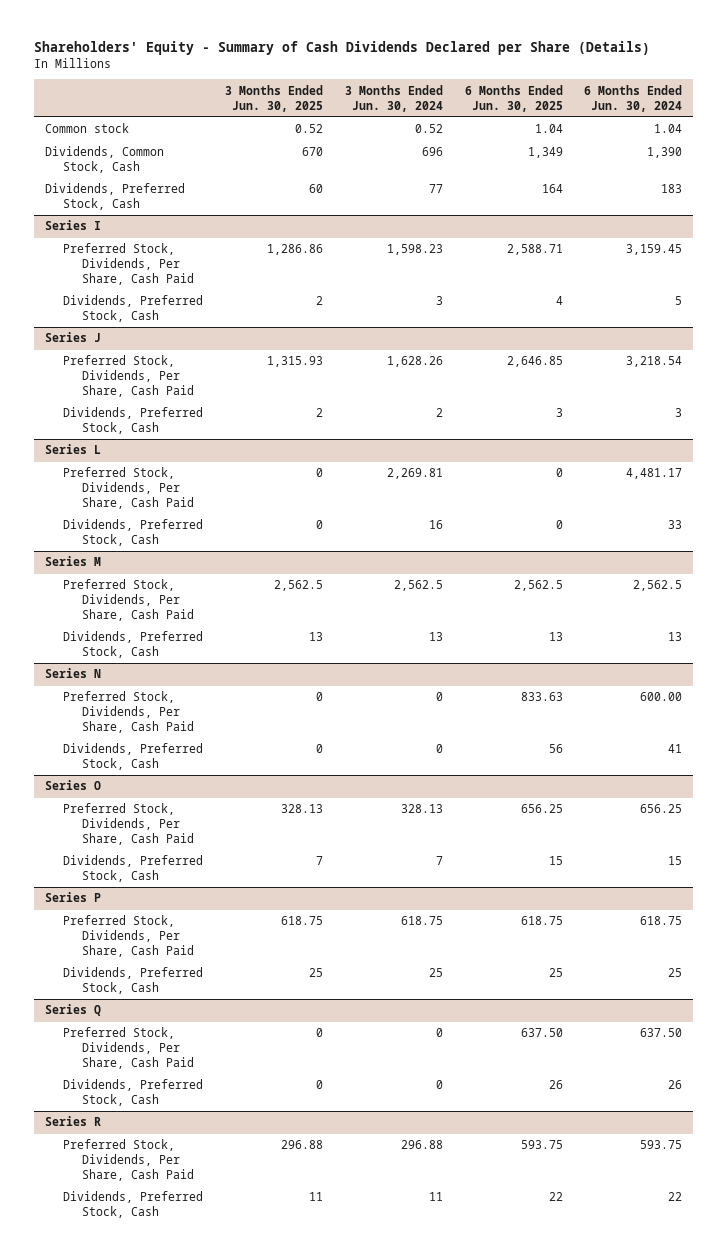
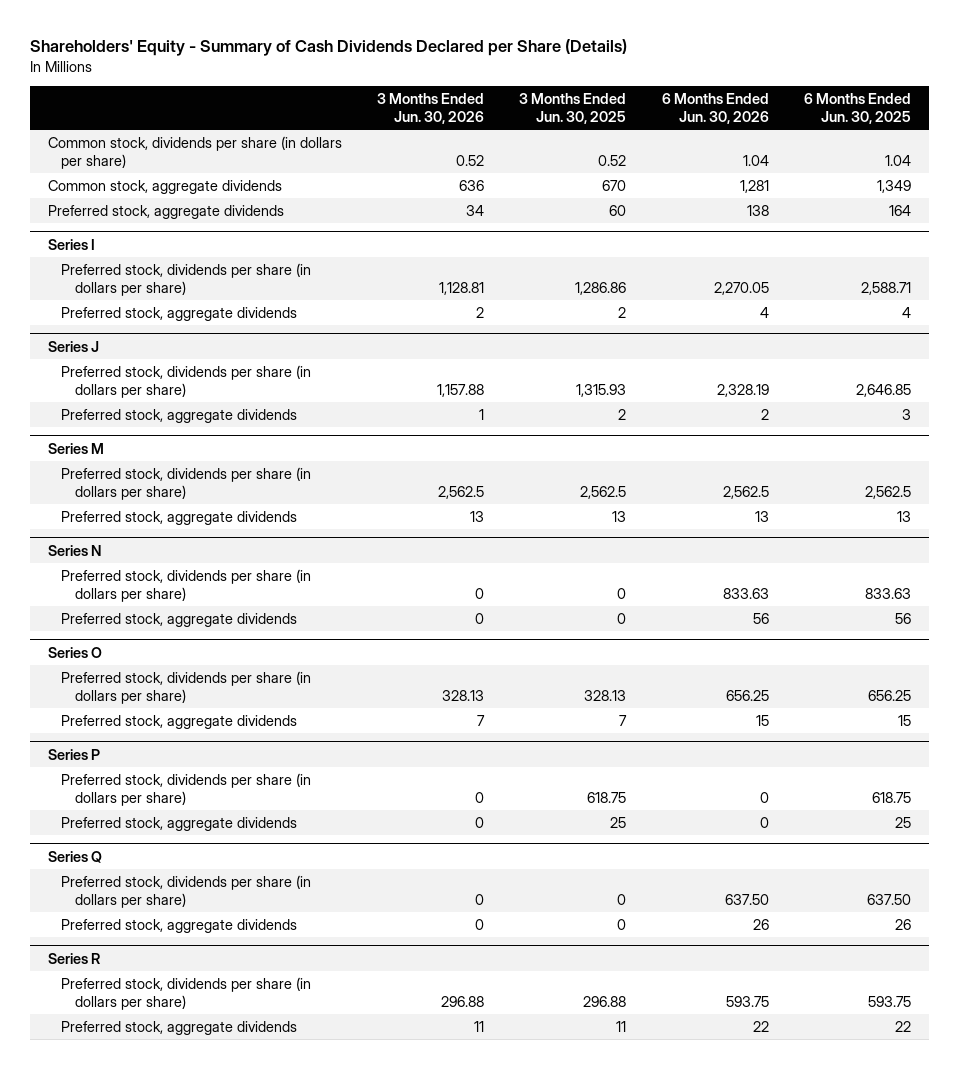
- | 3 Months Ended Jun. 30, 2025 | 3 Months Ended Jun. 30, 2024 | 6 Months Ended Jun. 30, 2025 | 6 Months Ended Jun. 30, 2024
+ | 3 Months Ended Jun. 30, 2026 | 3 Months Ended Jun. 30, 2025 | 6 Months Ended Jun. 30, 2026 | 6 Months Ended Jun. 30, 2025
- Common stock | 0.52 | 0.52 | 1.04 | 1.04
- Dividends, Common Stock, Cash | 670 | 696 | 1,349 | 1,390
- Dividends, Preferred Stock, Cash | 60 | 77 | 164 | 183
+ Common stock, dividends per share (in dollars per share) | 0.52 | 0.52 | 1.04 | 1.04
+ Common stock, aggregate dividends | 636 | 670 | 1,281 | 1,349
+ Preferred stock, aggregate dividends | 34 | 60 | 138 | 164
@ Series I
- Preferred Stock, Dividends, Per Share, Cash Paid | 1,286.86 | 1,598.23 | 2,588.71 | 3,159.45
- Dividends, Preferred Stock, Cash | 2 | 3 | 4 | 5
+ Preferred stock, dividends per share (in dollars per share) | 1,128.81 | 1,286.86 | 2,270.05 | 2,588.71
+ Preferred stock, aggregate dividends | 2 | 2 | 4 | 4
@ Series J
- Preferred Stock, Dividends, Per Share, Cash Paid | 1,315.93 | 1,628.26 | 2,646.85 | 3,218.54
- Dividends, Preferred Stock, Cash | 2 | 2 | 3 | 3
- Series L
- Preferred Stock, Dividends, Per Share, Cash Paid | 0 | 2,269.81 | 0 | 4,481.17
- Dividends, Preferred Stock, Cash | 0 | 16 | 0 | 33
@ Series J
+ Preferred stock, dividends per share (in dollars per share) | 1,157.88 | 1,315.93 | 2,328.19 | 2,646.85
+ Preferred stock, aggregate dividends | 1 | 2 | 2 | 3
@ Series M
- Preferred Stock, Dividends, Per Share, Cash Paid | 2,562.5 | 2,562.5 | 2,562.5 | 2,562.5
- Dividends, Preferred Stock, Cash | 13 | 13 | 13 | 13
+ Preferred stock, dividends per share (in dollars per share) | 2,562.5 | 2,562.5 | 2,562.5 | 2,562.5
+ Preferred stock, aggregate dividends | 13 | 13 | 13 | 13
@ Series N
- Preferred Stock, Dividends, Per Share, Cash Paid | 0 | 0 | 833.63 | 600.00
- Dividends, Preferred Stock, Cash | 0 | 0 | 56 | 41
+ Preferred stock, dividends per share (in dollars per share) | 0 | 0 | 833.63 | 833.63
+ Preferred stock, aggregate dividends | 0 | 0 | 56 | 56
@ Series O
- Preferred Stock, Dividends, Per Share, Cash Paid | 328.13 | 328.13 | 656.25 | 656.25
- Dividends, Preferred Stock, Cash | 7 | 7 | 15 | 15
+ Preferred stock, dividends per share (in dollars per share) | 328.13 | 328.13 | 656.25 | 656.25
+ Preferred stock, aggregate dividends | 7 | 7 | 15 | 15
@ Series P
- Preferred Stock, Dividends, Per Share, Cash Paid | 618.75 | 618.75 | 618.75 | 618.75
- Dividends, Preferred Stock, Cash | 25 | 25 | 25 | 25
+ Preferred stock, dividends per share (in dollars per share) | 0 | 618.75 | 0 | 618.75
+ Preferred stock, aggregate dividends | 0 | 25 | 0 | 25
@ Series Q
- Preferred Stock, Dividends, Per Share, Cash Paid | 0 | 0 | 637.50 | 637.50
- Dividends, Preferred Stock, Cash | 0 | 0 | 26 | 26
+ Preferred stock, dividends per share (in dollars per share) | 0 | 0 | 637.50 | 637.50
+ Preferred stock, aggregate dividends | 0 | 0 | 26 | 26
@ Series R
- Preferred Stock, Dividends, Per Share, Cash Paid | 296.88 | 296.88 | 593.75 | 593.75
- Dividends, Preferred Stock, Cash | 11 | 11 | 22 | 22
+ Preferred stock, dividends per share (in dollars per share) | 296.88 | 296.88 | 593.75 | 593.75
+ Preferred stock, aggregate dividends | 11 | 11 | 22 | 22

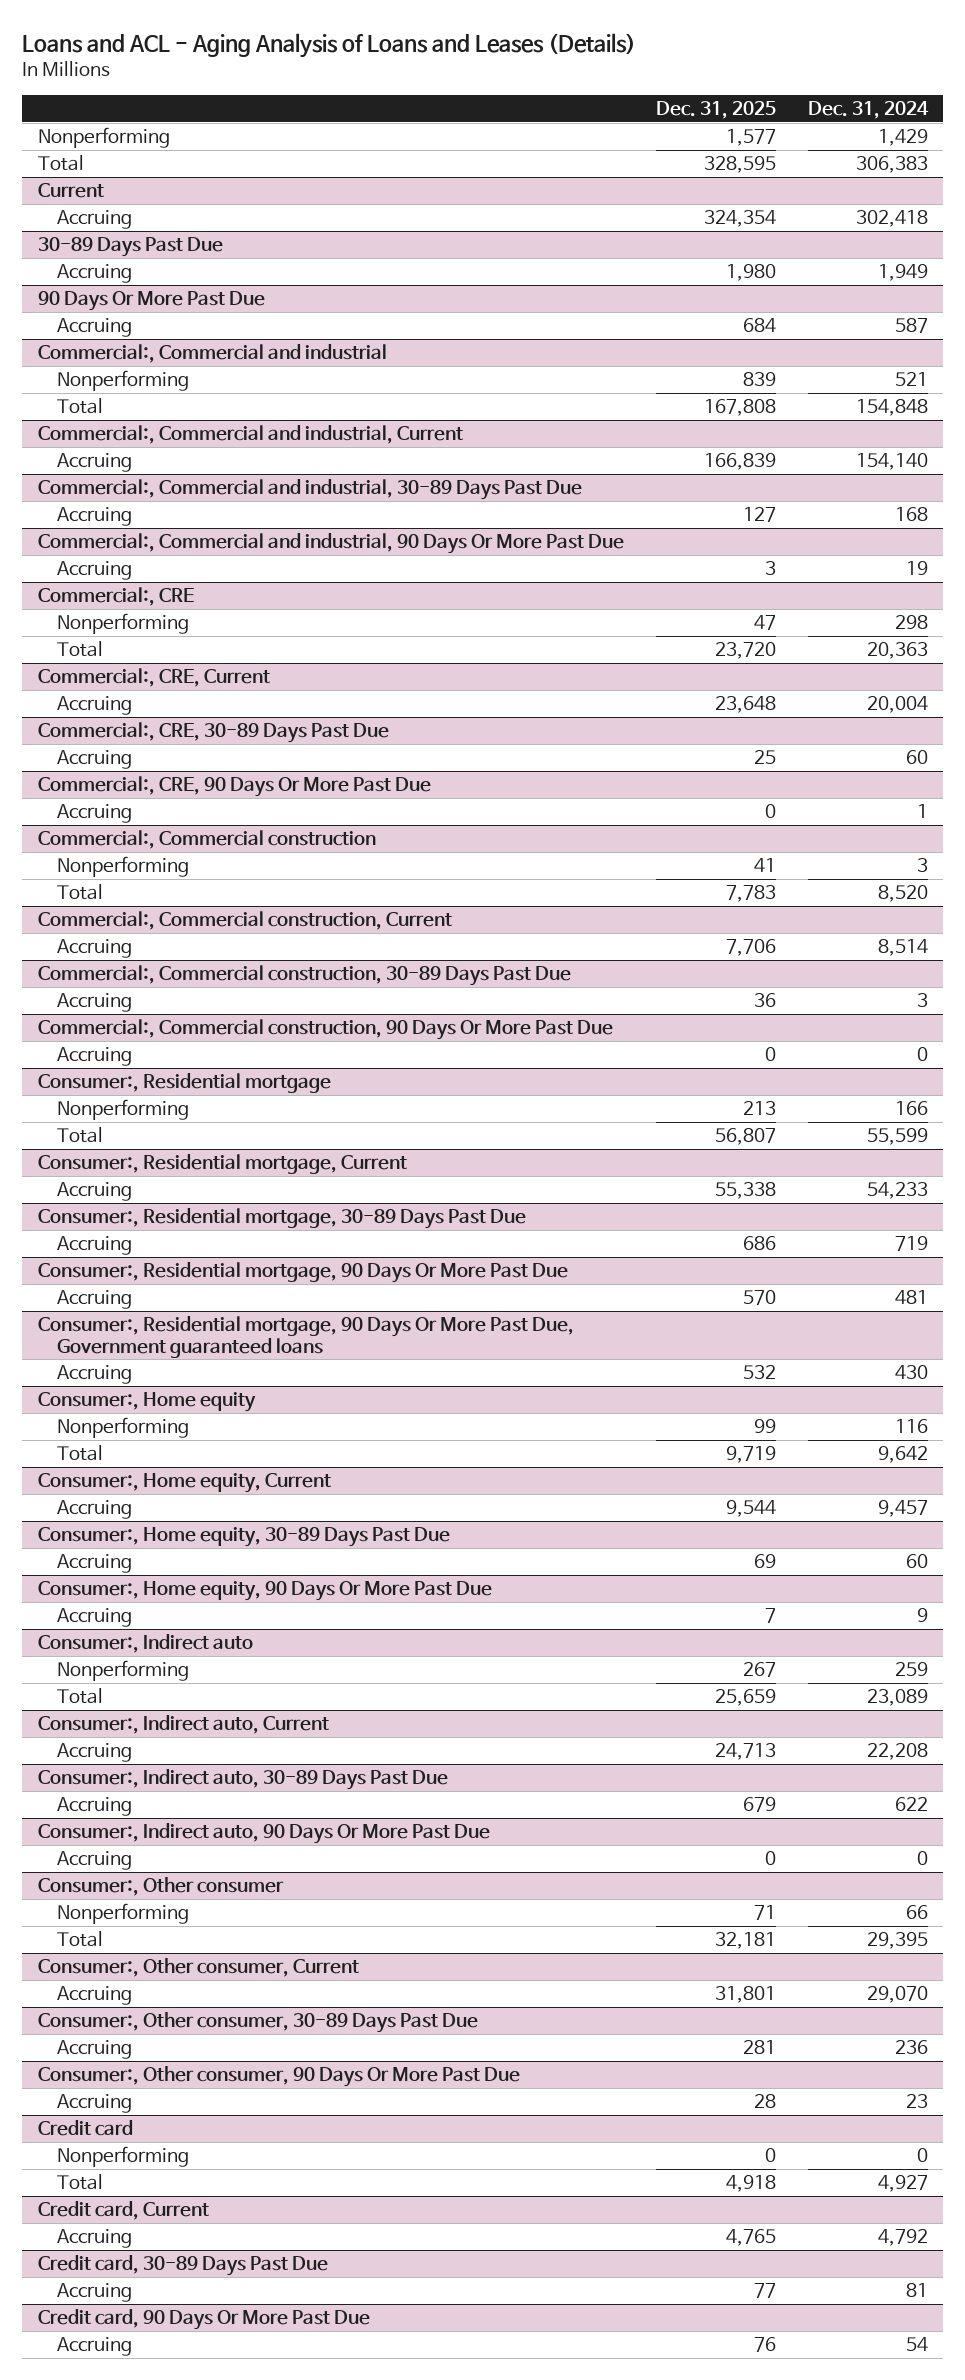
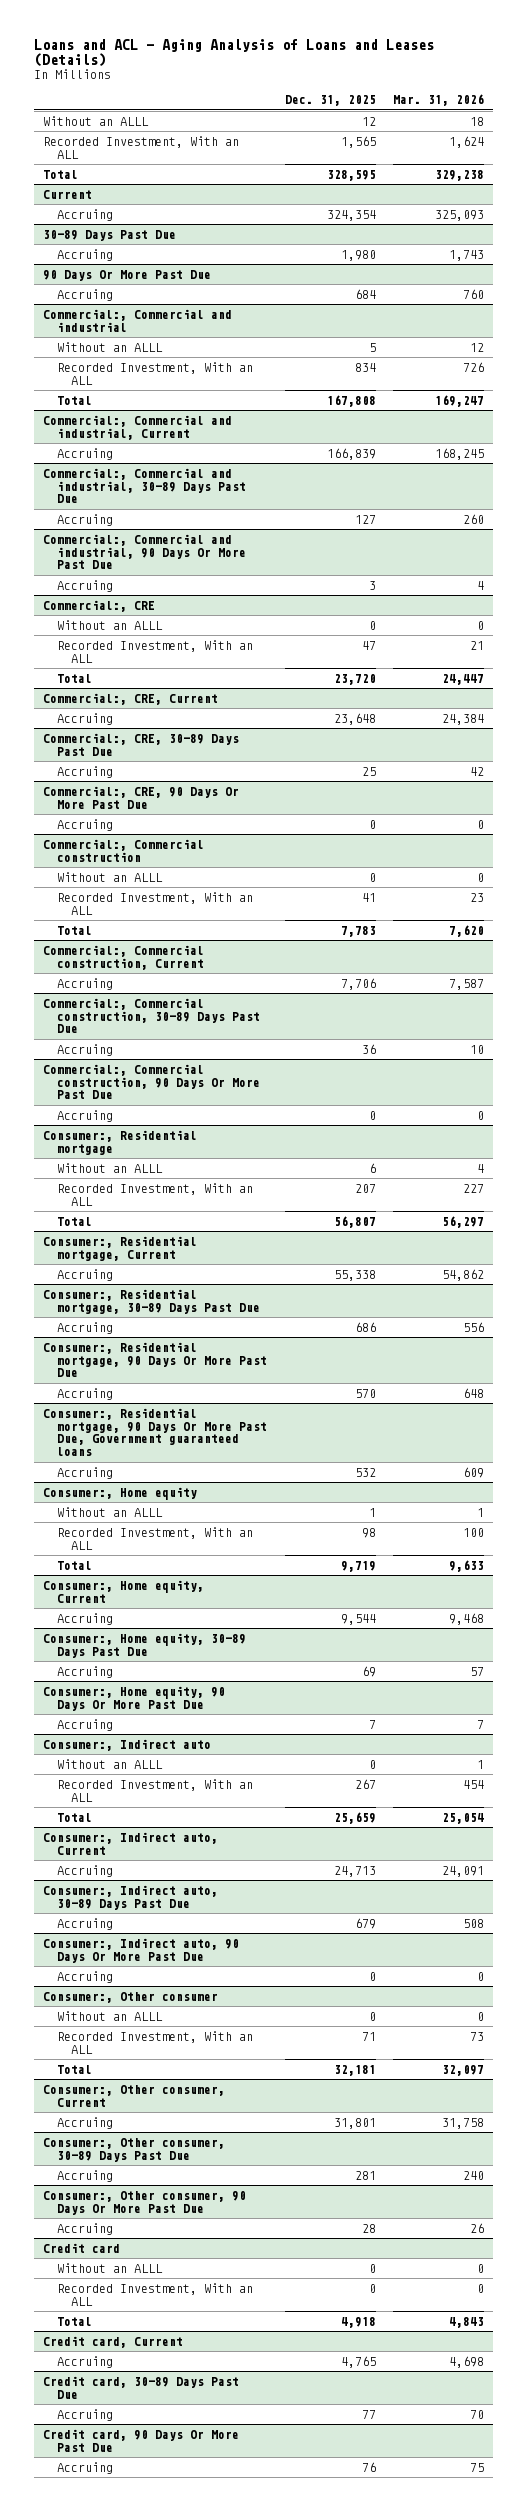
- | Dec. 31, 2025 | Dec. 31, 2024
+ | Dec. 31, 2025 | Mar. 31, 2026
- Nonperforming | 1,577 | 1,429
+ Without an ALLL | 12 | 18
+ Recorded Investment, With an ALL | 1,565 | 1,624
@ Commercial:, Commercial and industrial
- Nonperforming | 839 | 521
+ Without an ALLL | 5 | 12
+ Recorded Investment, With an ALL | 834 | 726
@ Commercial:, CRE
- Nonperforming | 47 | 298
+ Without an ALLL | 0 | 0
+ Recorded Investment, With an ALL | 47 | 21
@ Commercial:, Commercial construction
- Nonperforming | 41 | 3
+ Without an ALLL | 0 | 0
+ Recorded Investment, With an ALL | 41 | 23
@ Consumer:, Residential mortgage
- Nonperforming | 213 | 166
+ Without an ALLL | 6 | 4
+ Recorded Investment, With an ALL | 207 | 227
@ Consumer:, Home equity
- Nonperforming | 99 | 116
+ Without an ALLL | 1 | 1
+ Recorded Investment, With an ALL | 98 | 100
@ Consumer:, Indirect auto
- Nonperforming | 267 | 259
+ Without an ALLL | 0 | 1
+ Recorded Investment, With an ALL | 267 | 454
@ Consumer:, Other consumer
- Nonperforming | 71 | 66
+ Without an ALLL | 0 | 0
+ Recorded Investment, With an ALL | 71 | 73
@ Credit card
- Nonperforming | 0 | 0
+ Without an ALLL | 0 | 0
+ Recorded Investment, With an ALL | 0 | 0

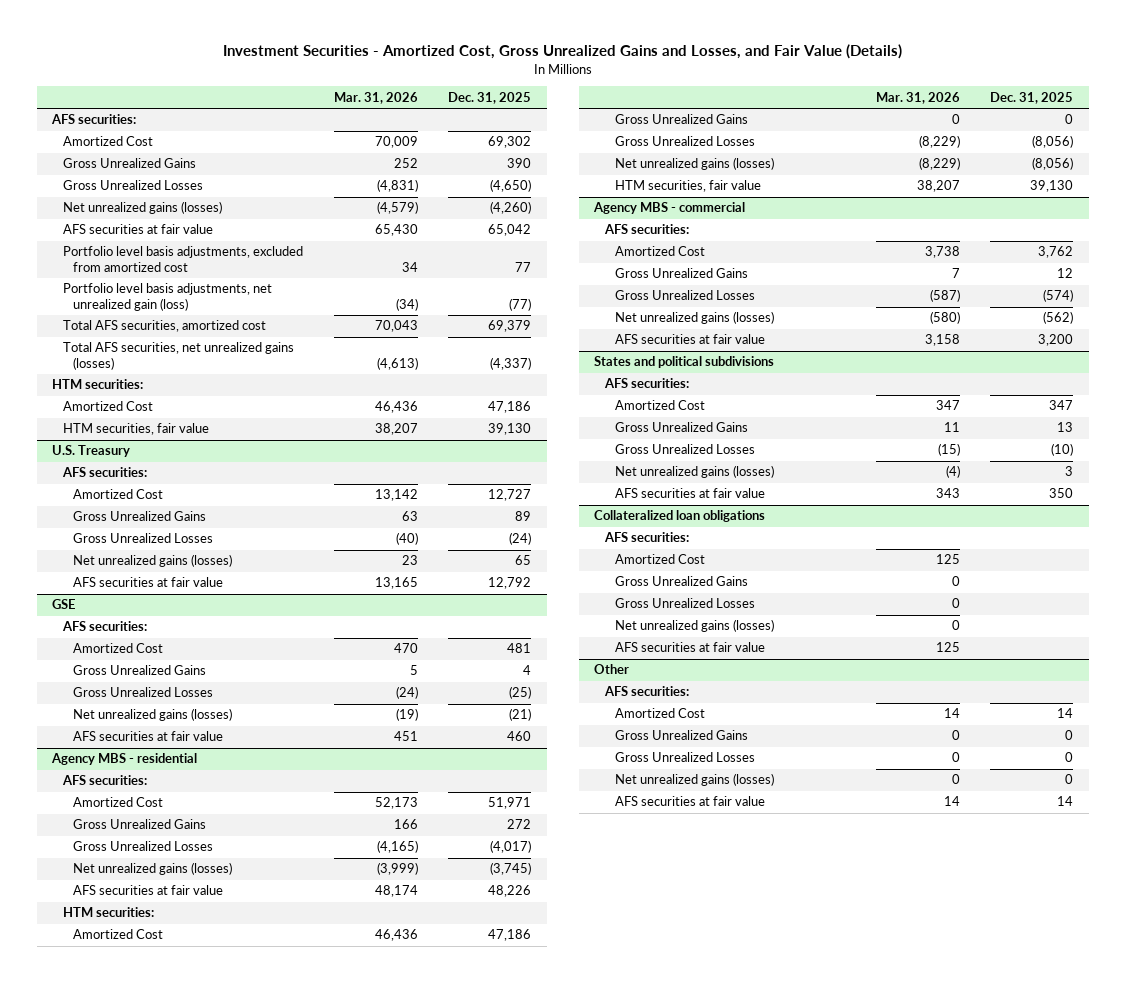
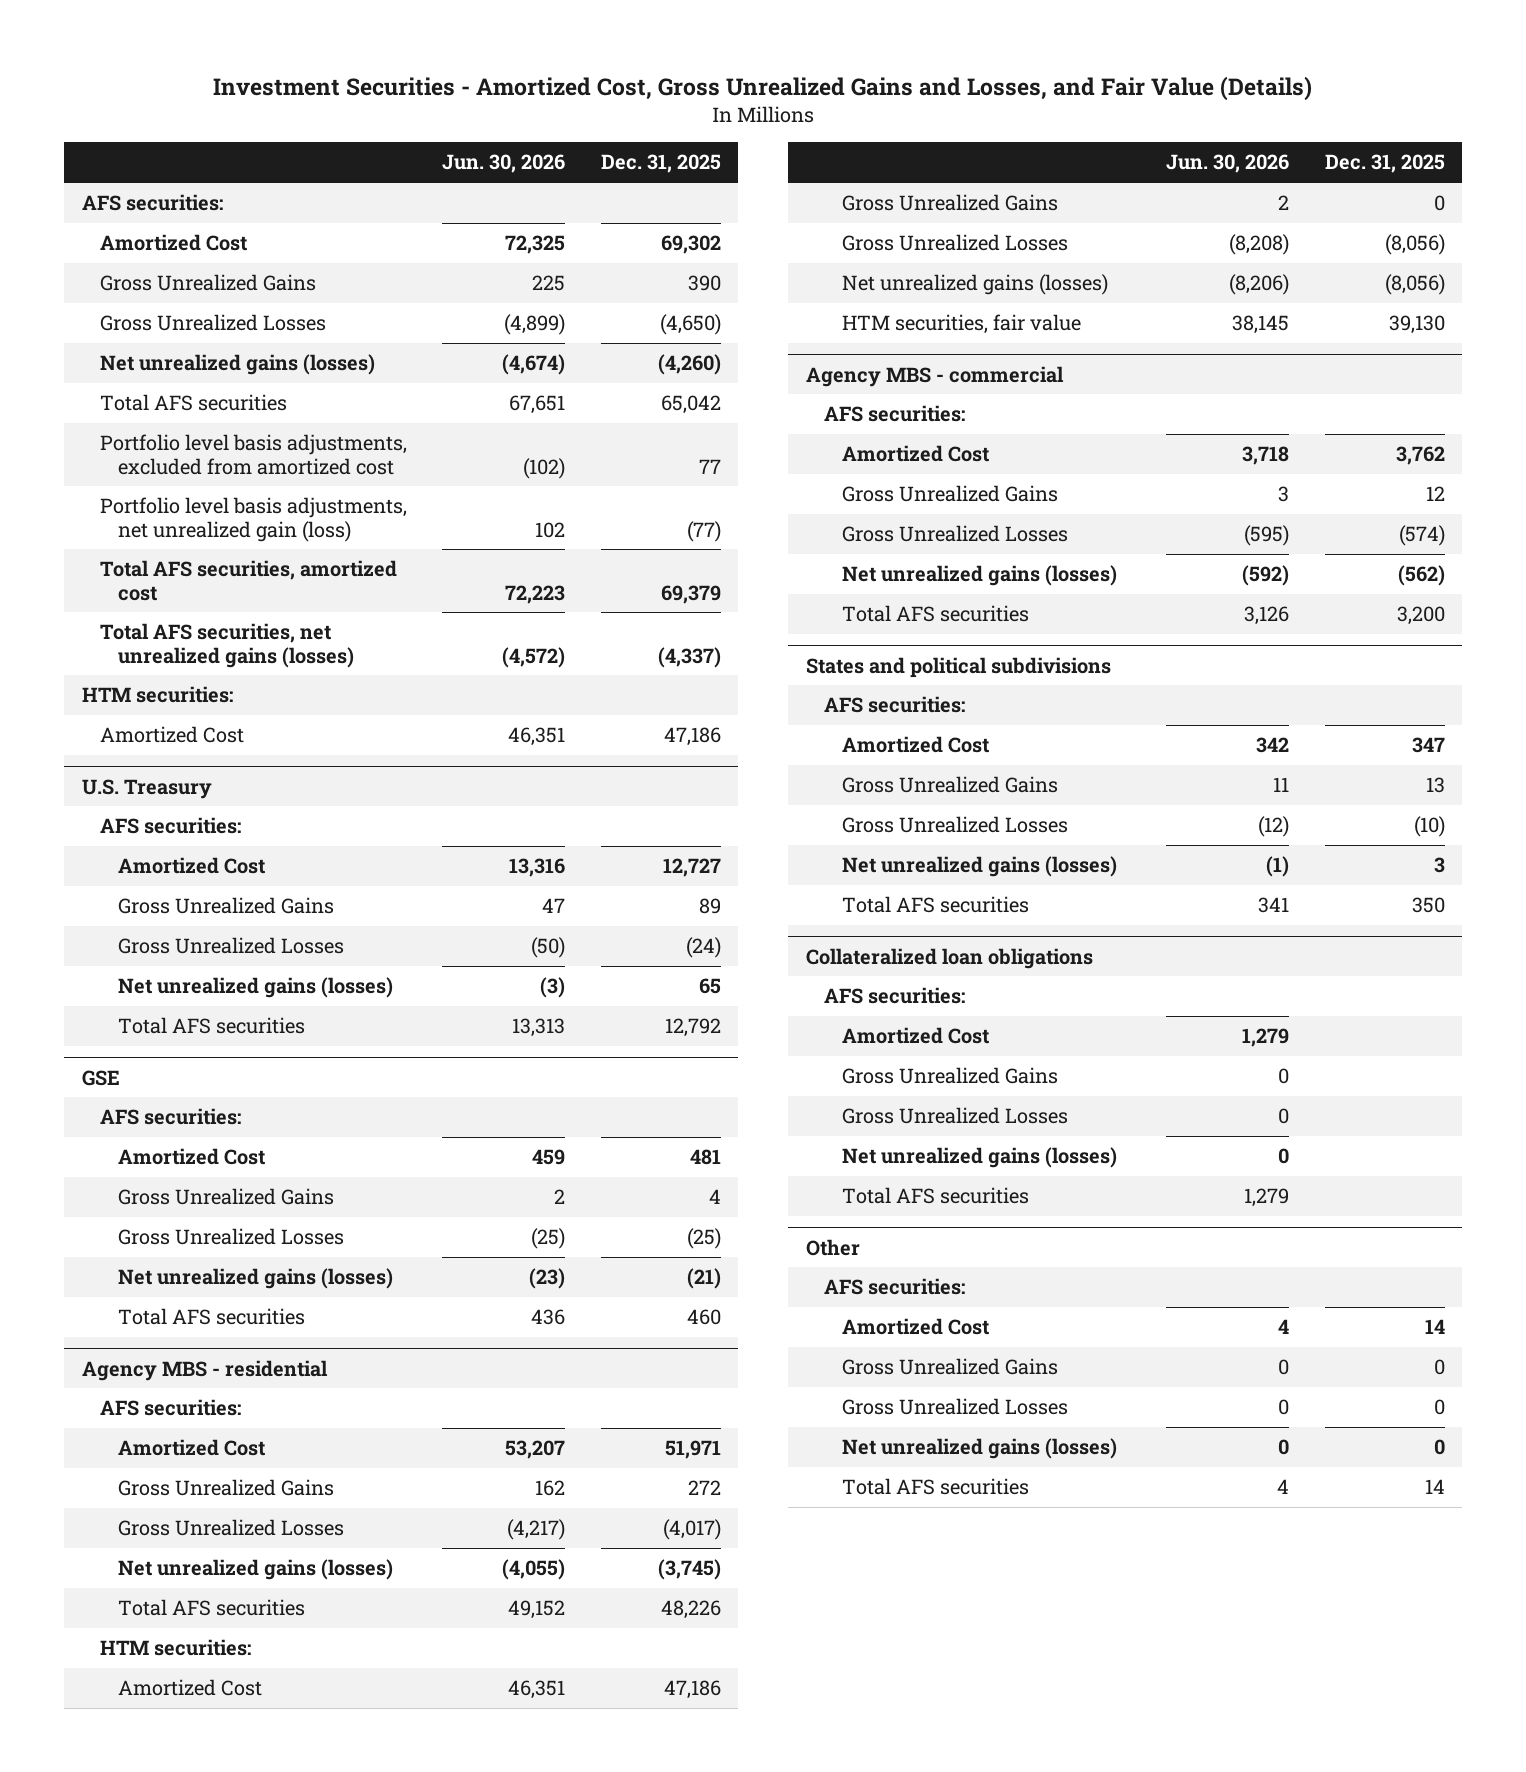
- | Mar. 31, 2026 | Dec. 31, 2025
+ | Jun. 30, 2026 | Dec. 31, 2025
- AFS securities at fair value | 65,430 | 65,042
+ Total AFS securities | 67,651 | 65,042
- HTM securities, fair value | 38,207 | 39,130
@ U.S. Treasury
- AFS securities at fair value | 13,165 | 12,792
+ Total AFS securities | 13,313 | 12,792
@ GSE
- AFS securities at fair value | 451 | 460
+ Total AFS securities | 436 | 460
@ Agency MBS - residential
- AFS securities at fair value | 48,174 | 48,226
+ Total AFS securities | 49,152 | 48,226
@ Agency MBS - commercial
- AFS securities at fair value | 3,158 | 3,200
+ Total AFS securities | 3,126 | 3,200
@ States and political subdivisions
- AFS securities at fair value | 343 | 350
+ Total AFS securities | 341 | 350
@ Collateralized loan obligations
- AFS securities at fair value | 125 |
+ Total AFS securities | 1,279 |
@ Other
- AFS securities at fair value | 14 | 14
+ Total AFS securities | 4 | 14

